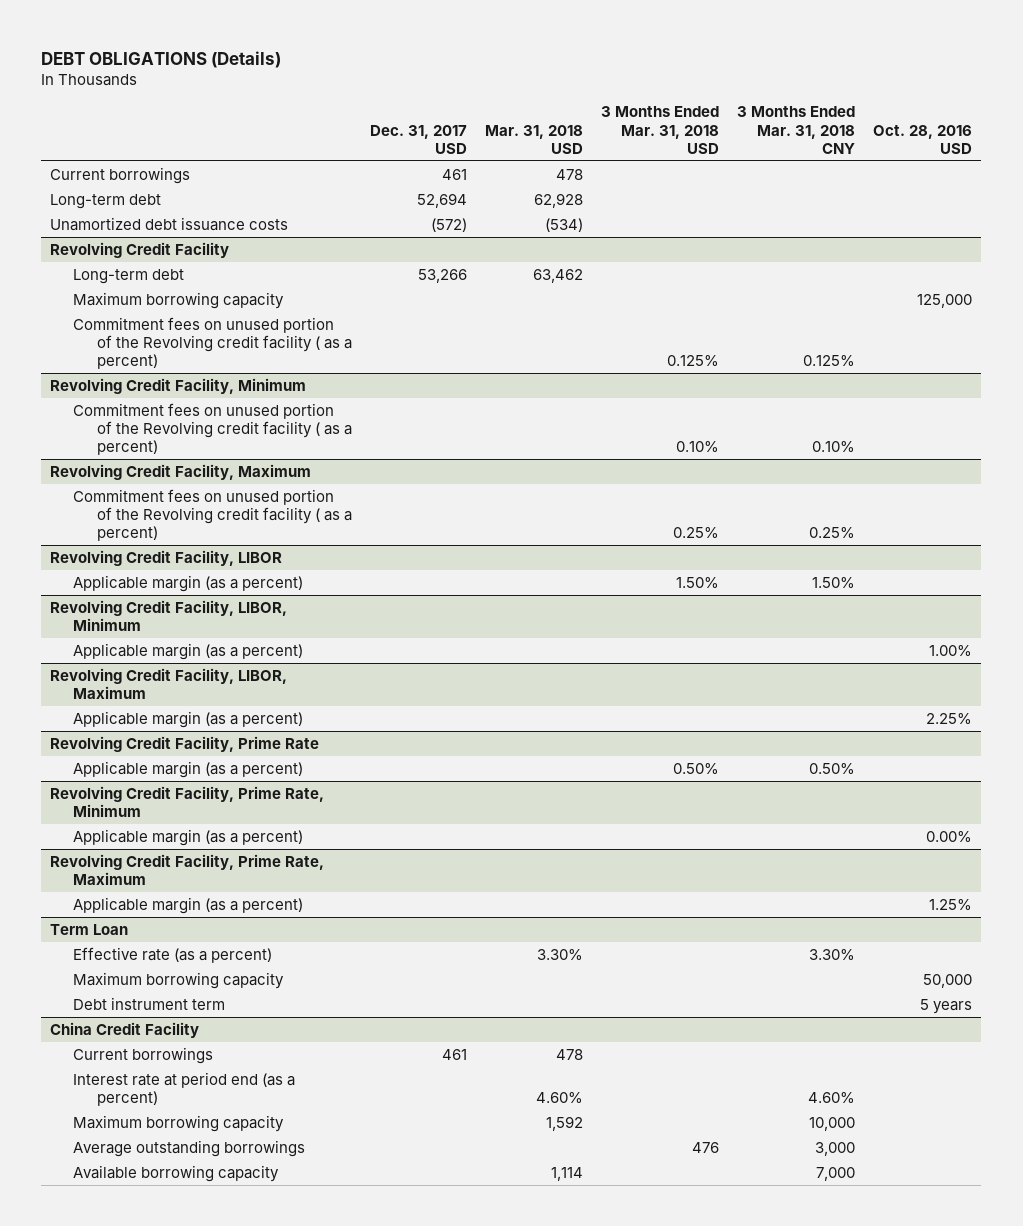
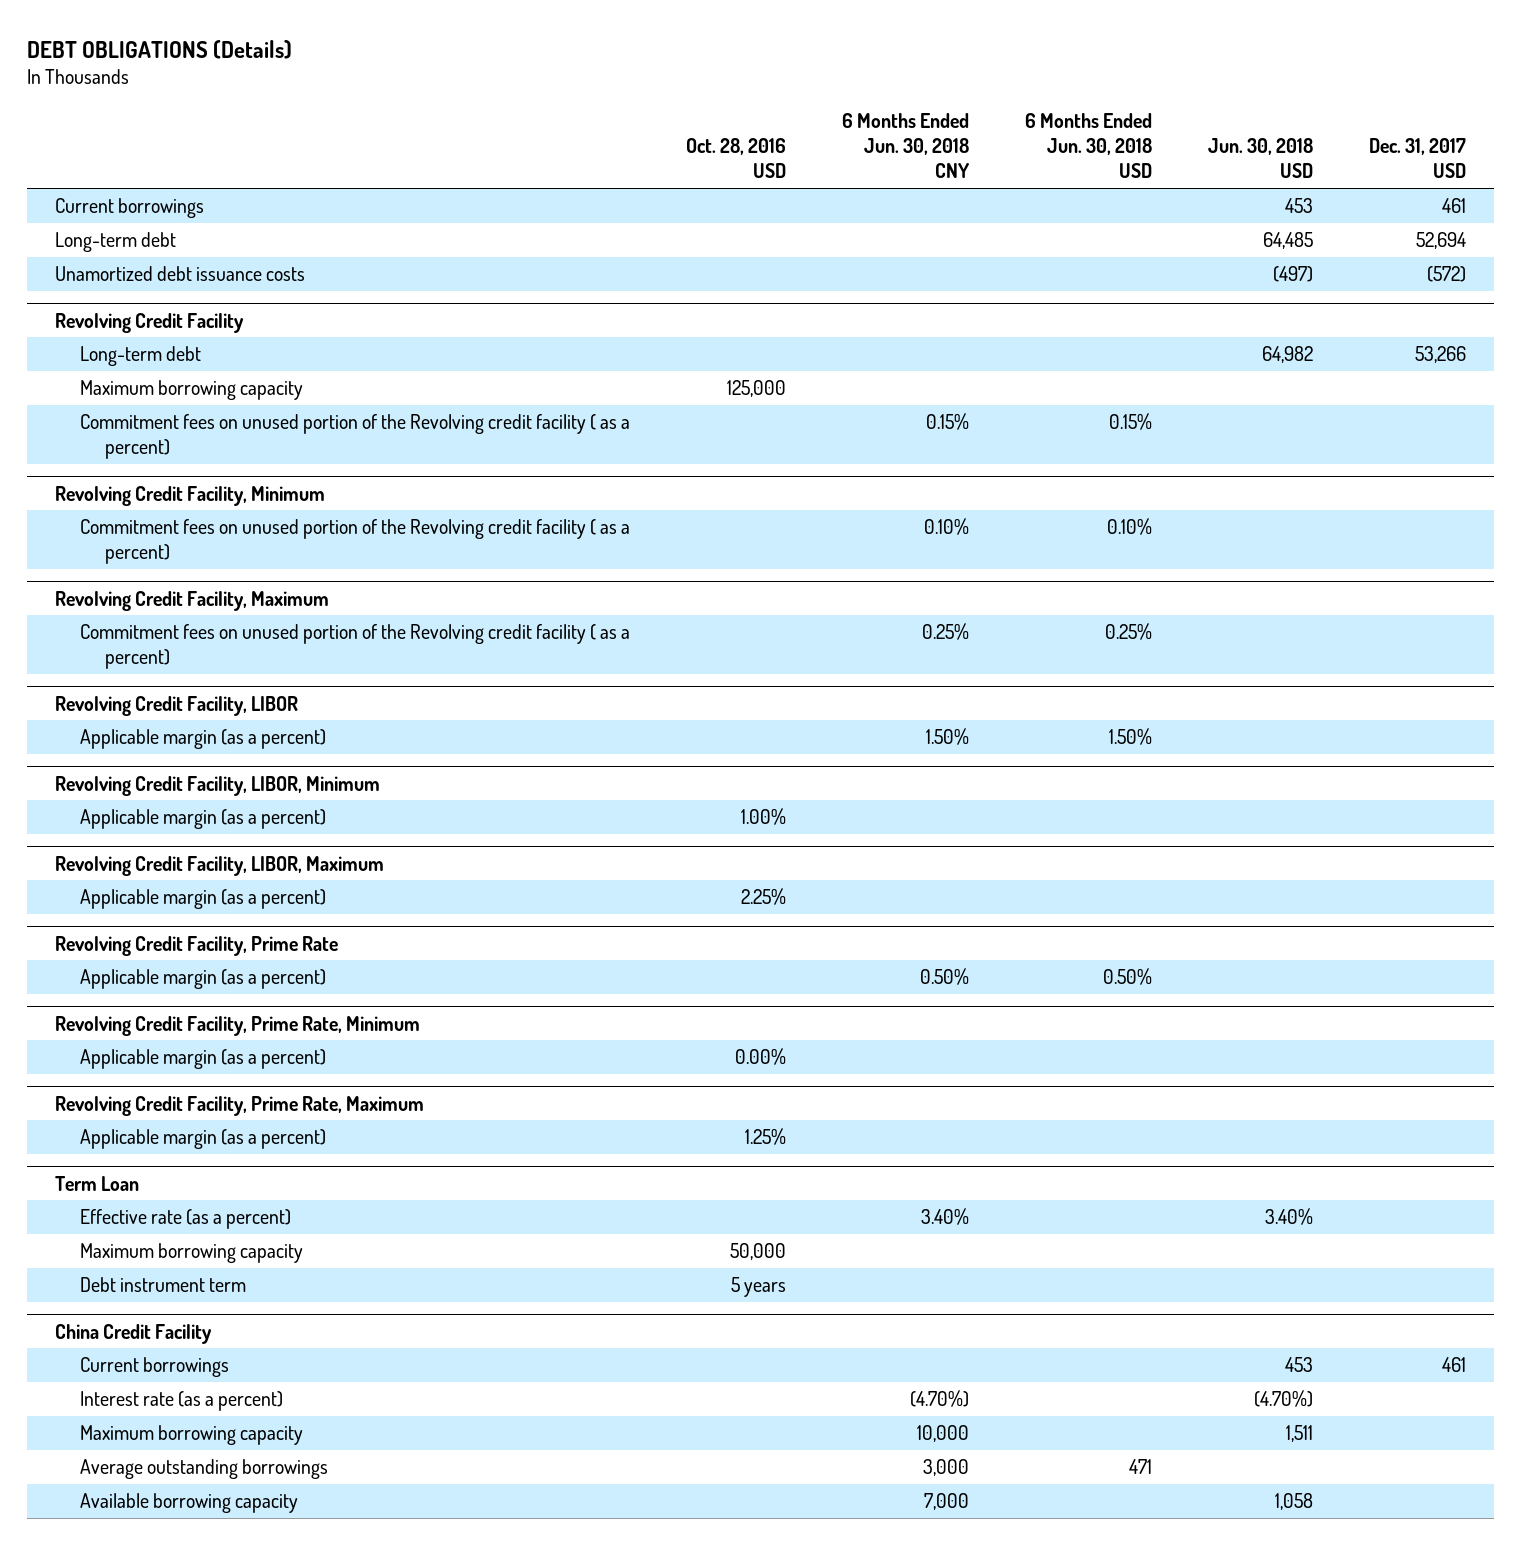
- | Dec. 31, 2017 USD | Mar. 31, 2018 USD | 3 Months Ended Mar. 31, 2018 USD | 3 Months Ended Mar. 31, 2018 CNY | Oct. 28, 2016 USD
+ | Oct. 28, 2016 USD | 6 Months Ended Jun. 30, 2018 CNY | 6 Months Ended Jun. 30, 2018 USD | Jun. 30, 2018 USD | Dec. 31, 2017 USD
@ China Credit Facility
- Interest rate at period end (as a percent) | | 4.60% | | 4.60% |
+ Interest rate (as a percent) | | (4.70%) | | (4.70%) |

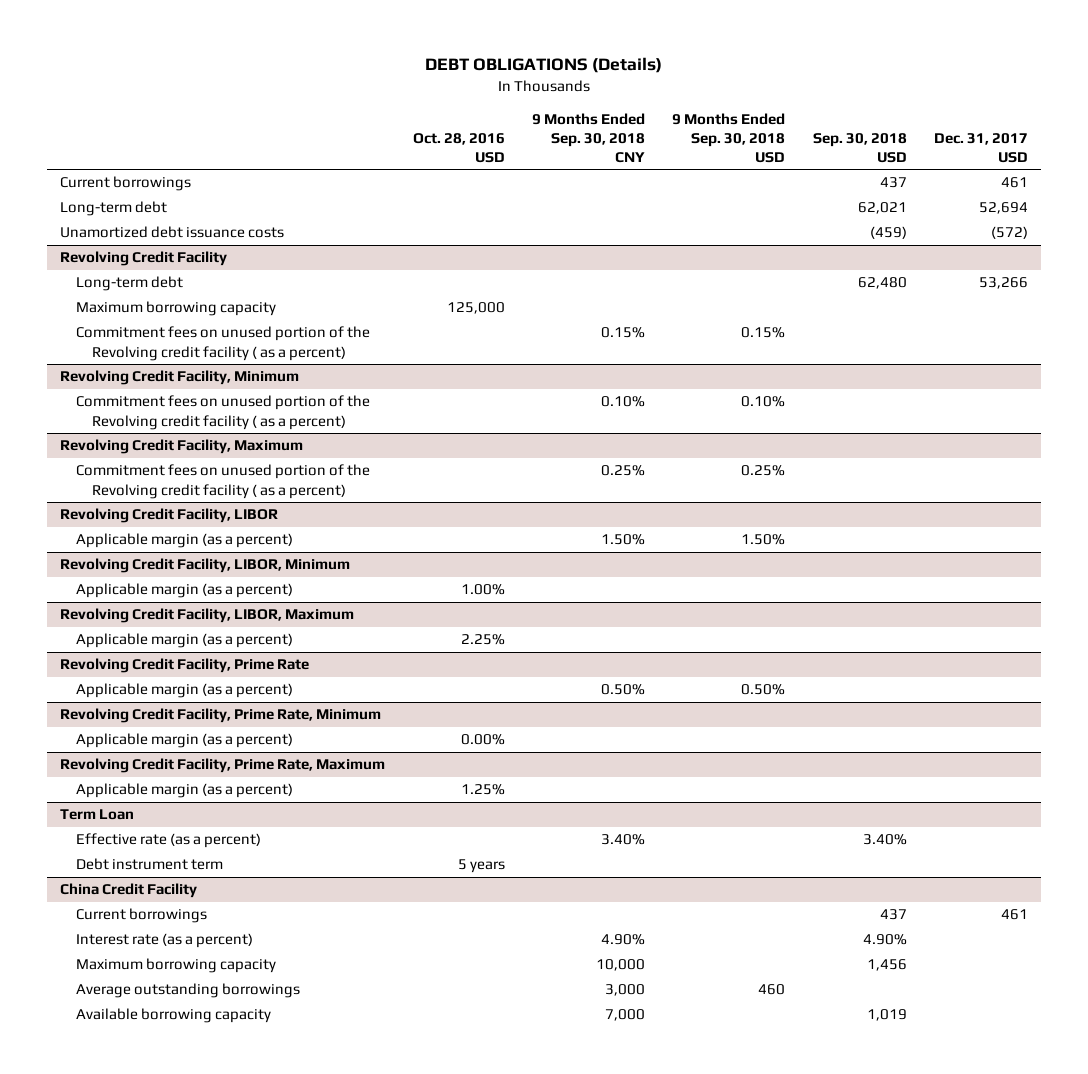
- | Oct. 28, 2016 USD | 6 Months Ended Jun. 30, 2018 CNY | 6 Months Ended Jun. 30, 2018 USD | Jun. 30, 2018 USD | Dec. 31, 2017 USD
+ | Oct. 28, 2016 USD | 9 Months Ended Sep. 30, 2018 CNY | 9 Months Ended Sep. 30, 2018 USD | Sep. 30, 2018 USD | Dec. 31, 2017 USD
@ Term Loan
- Maximum borrowing capacity | 50,000 | | | |

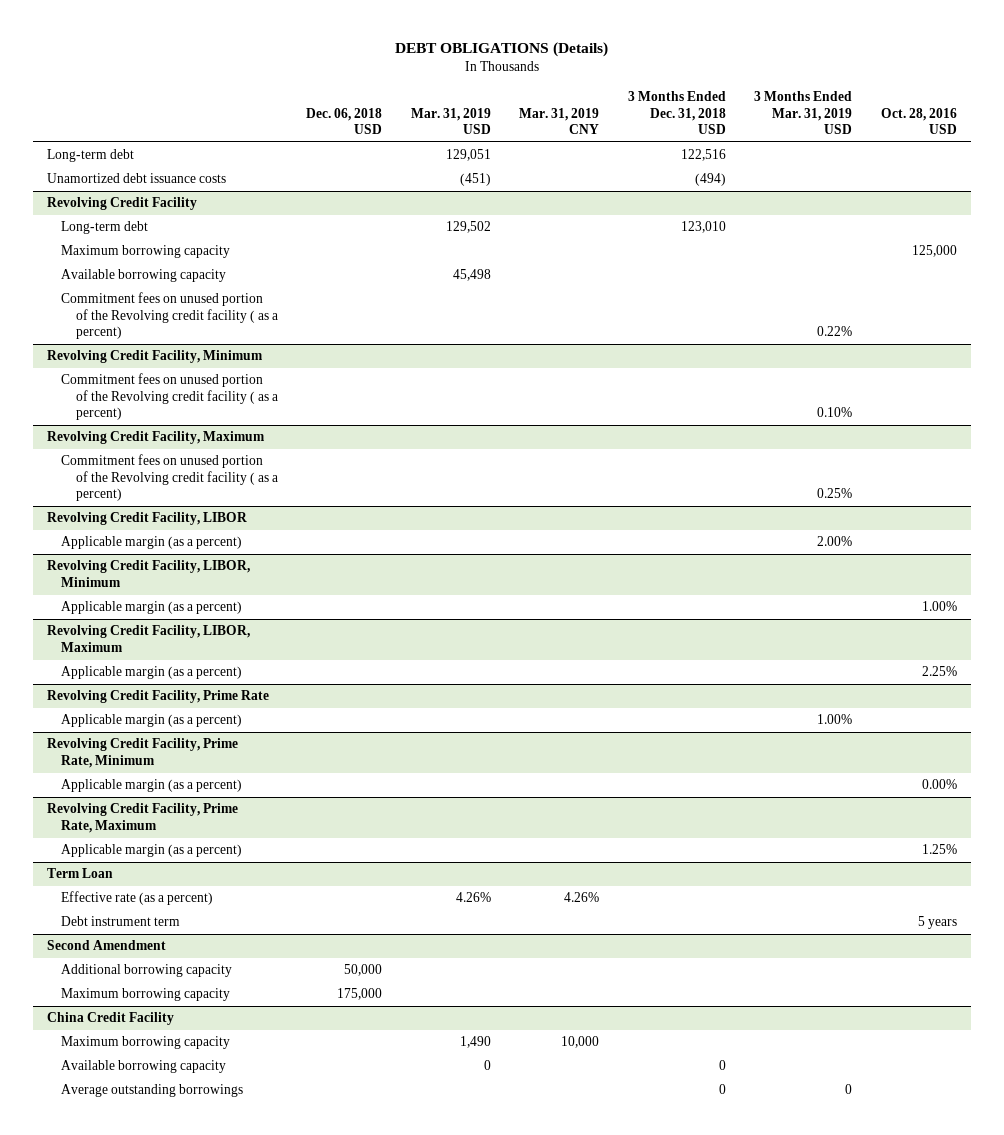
- | Oct. 28, 2016 USD | 9 Months Ended Sep. 30, 2018 CNY | 9 Months Ended Sep. 30, 2018 USD | Sep. 30, 2018 USD | Dec. 31, 2017 USD
+ | Dec. 06, 2018 USD | Mar. 31, 2019 USD | Mar. 31, 2019 CNY | 3 Months Ended Dec. 31, 2018 USD | 3 Months Ended Mar. 31, 2019 USD | Oct. 28, 2016 USD
- Current borrowings | | | | 437 | 461
@ Revolving Credit Facility
+ Available borrowing capacity | | 45,498 | | | |
+ Second Amendment
+ Additional borrowing capacity | 50,000 | | | | |
+ Maximum borrowing capacity | 175,000 | | | | |
@ China Credit Facility
- Current borrowings | | | | 437 | 461
- Interest rate (as a percent) | | 4.90% | | 4.90% |
moved down: Average outstanding borrowings | | | | 0 | 0 |

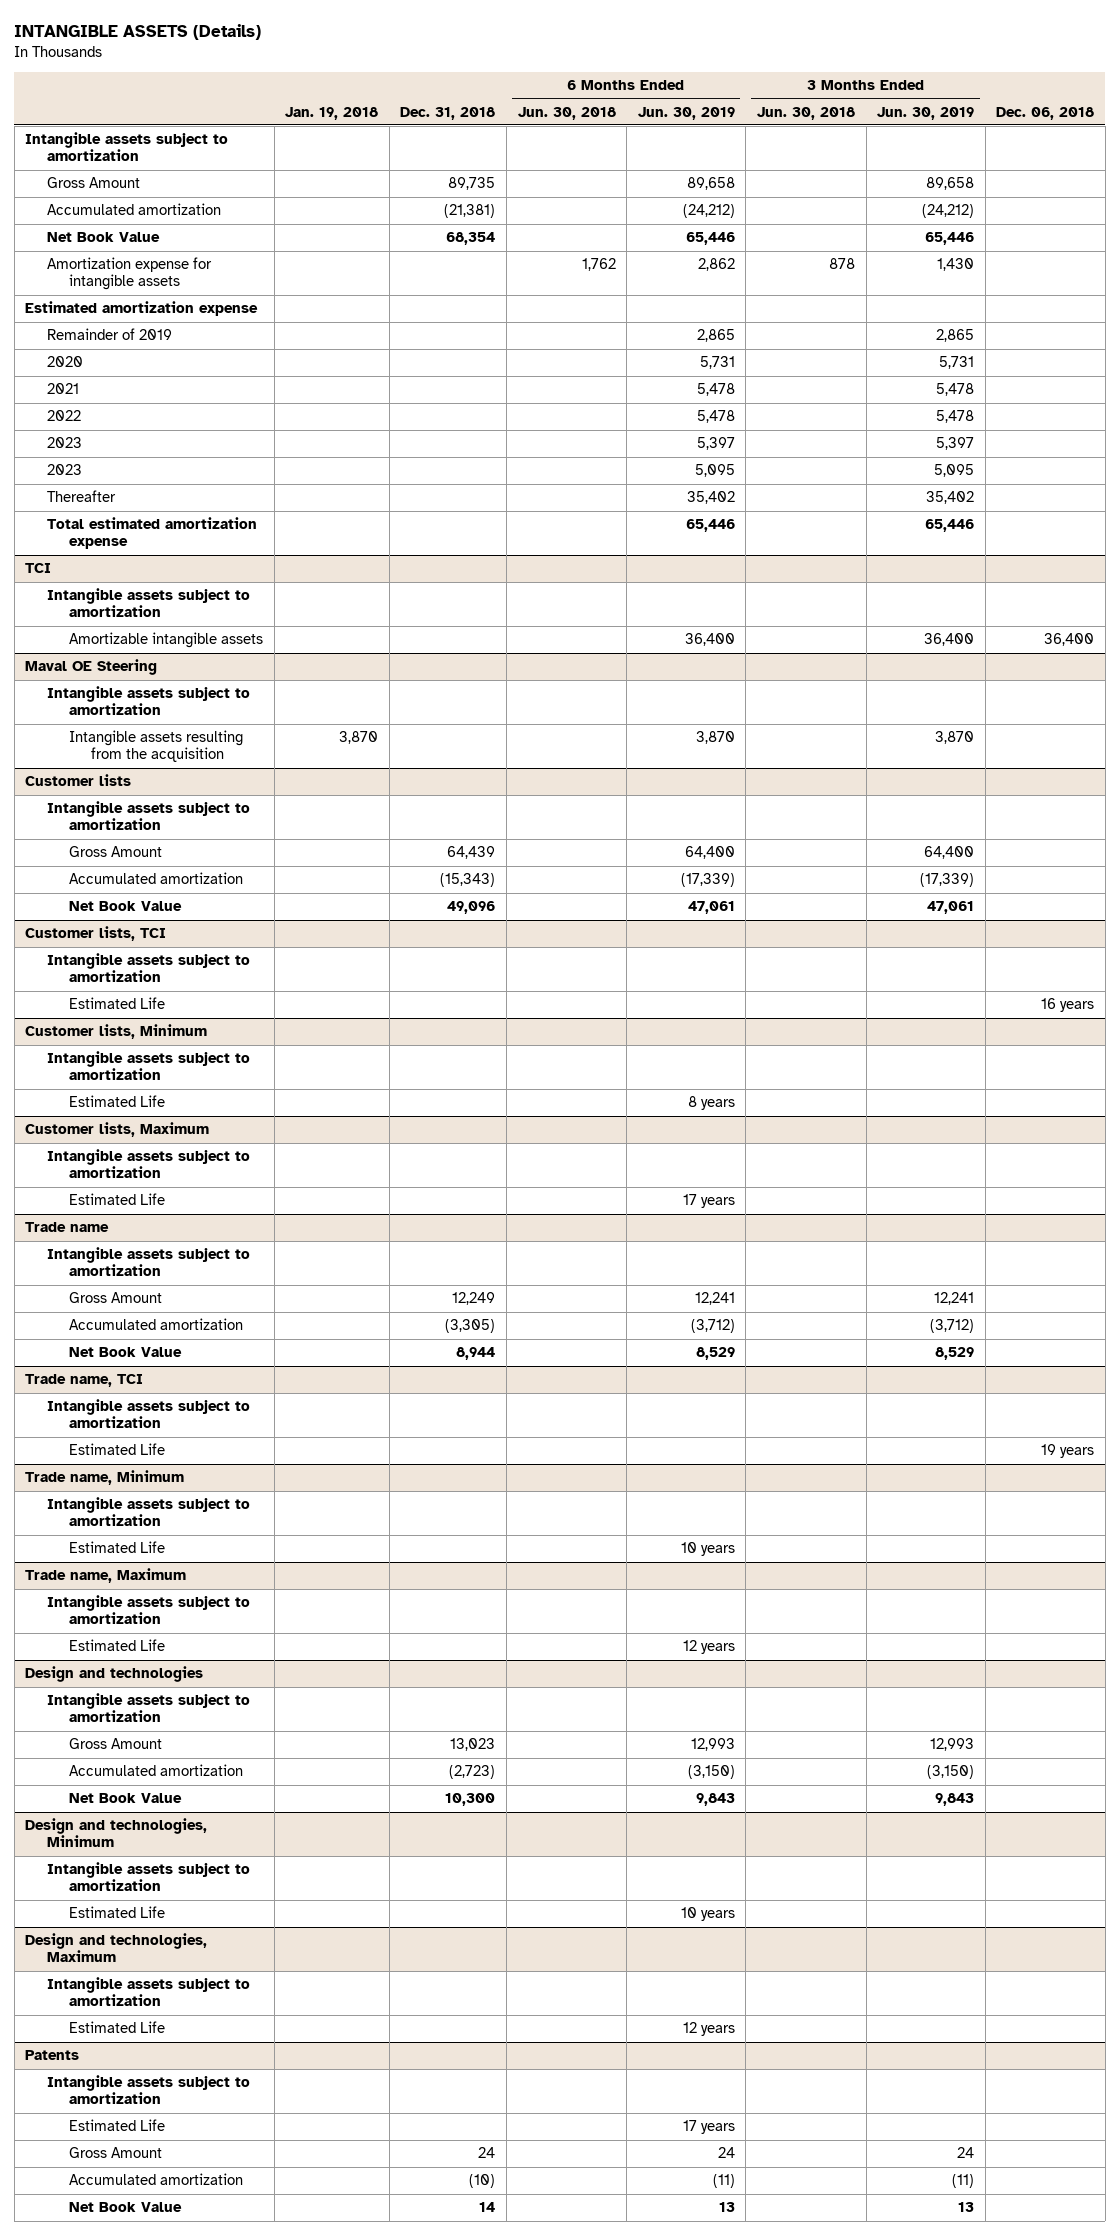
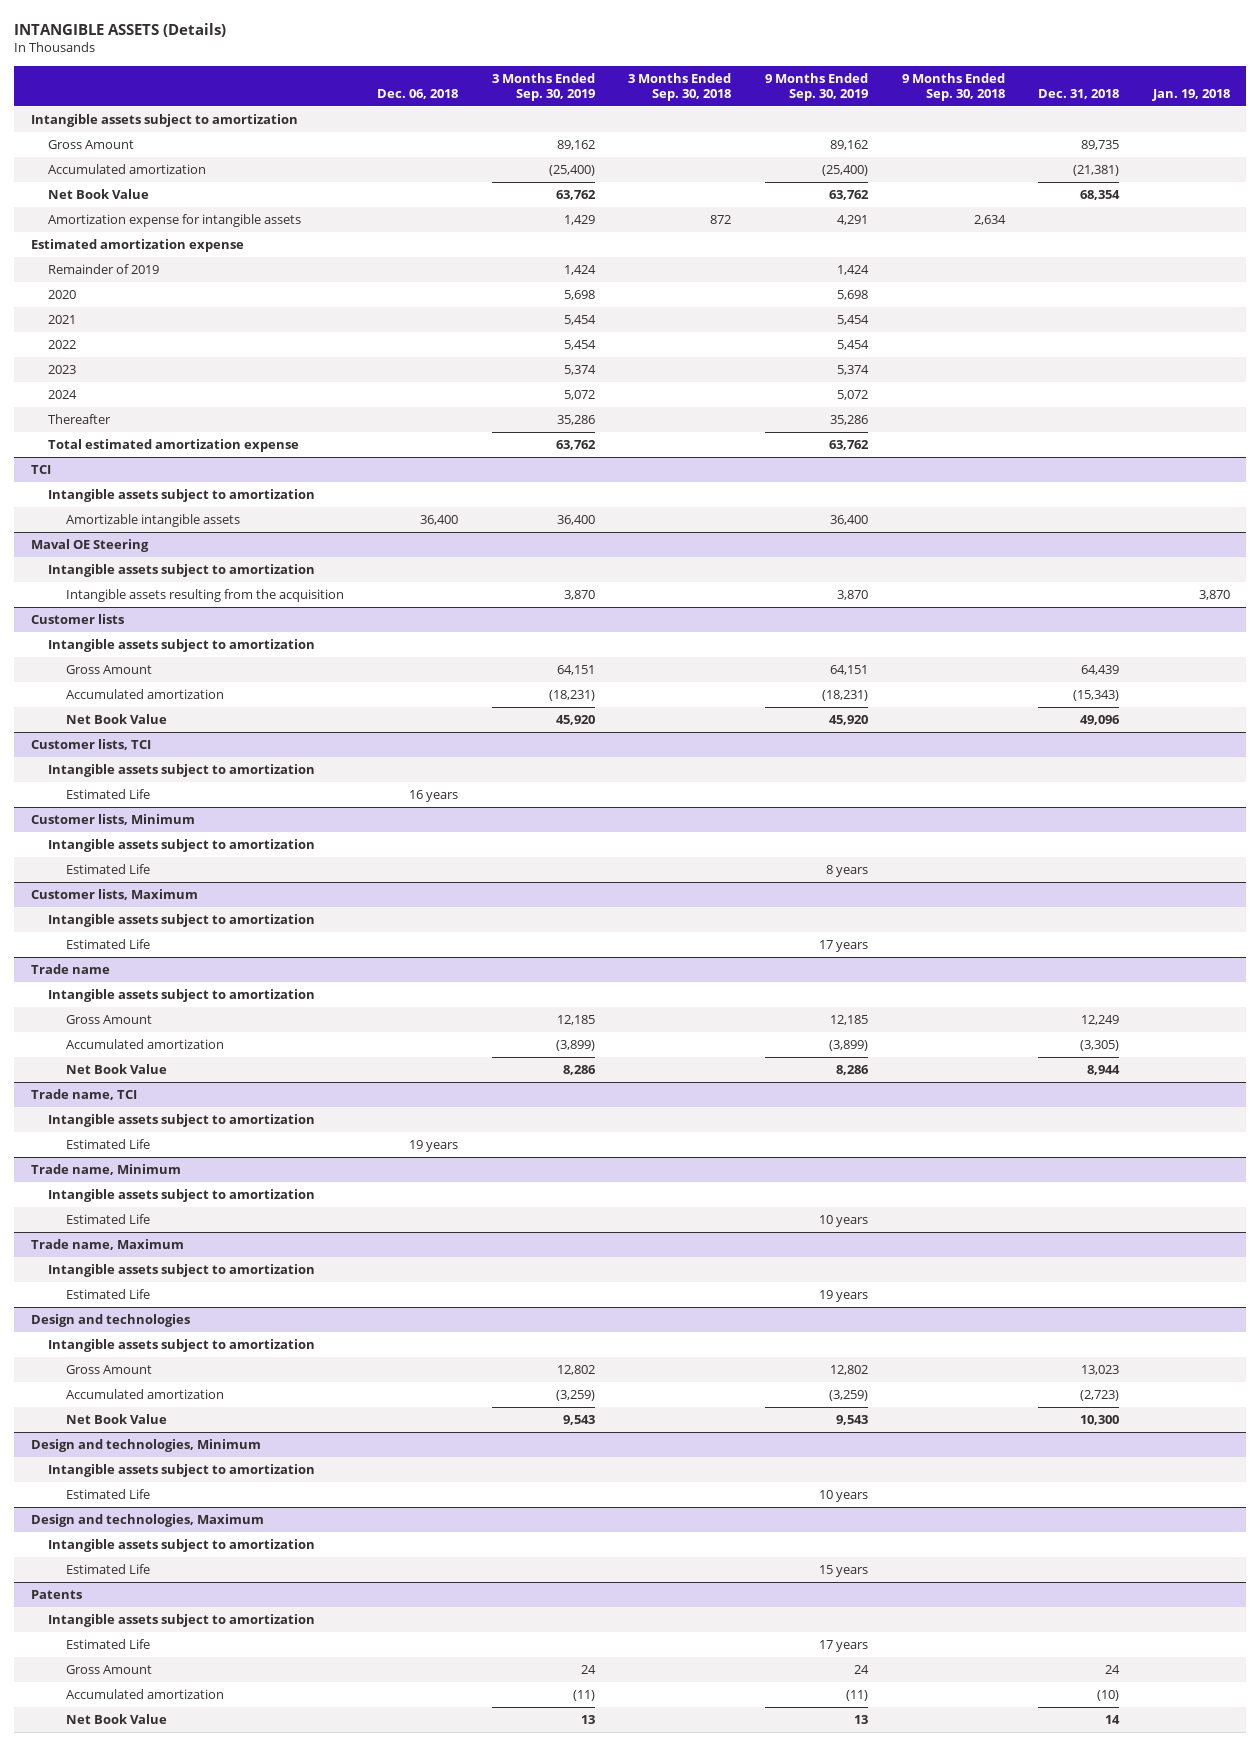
- | Jan. 19, 2018 | Dec. 31, 2018 | 6 Months Ended Jun. 30, 2018 | 6 Months Ended Jun. 30, 2019 | 3 Months Ended Jun. 30, 2018 | 3 Months Ended Jun. 30, 2019 | Dec. 06, 2018
+ | Dec. 06, 2018 | 3 Months Ended Sep. 30, 2019 | 3 Months Ended Sep. 30, 2018 | 9 Months Ended Sep. 30, 2019 | 9 Months Ended Sep. 30, 2018 | Dec. 31, 2018 | Jan. 19, 2018
- 2023 | | | | 5,095 | | 5,095 |
+ 2024 | | 5,072 | | 5,072 | | |

